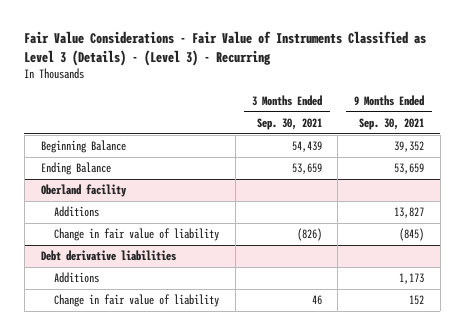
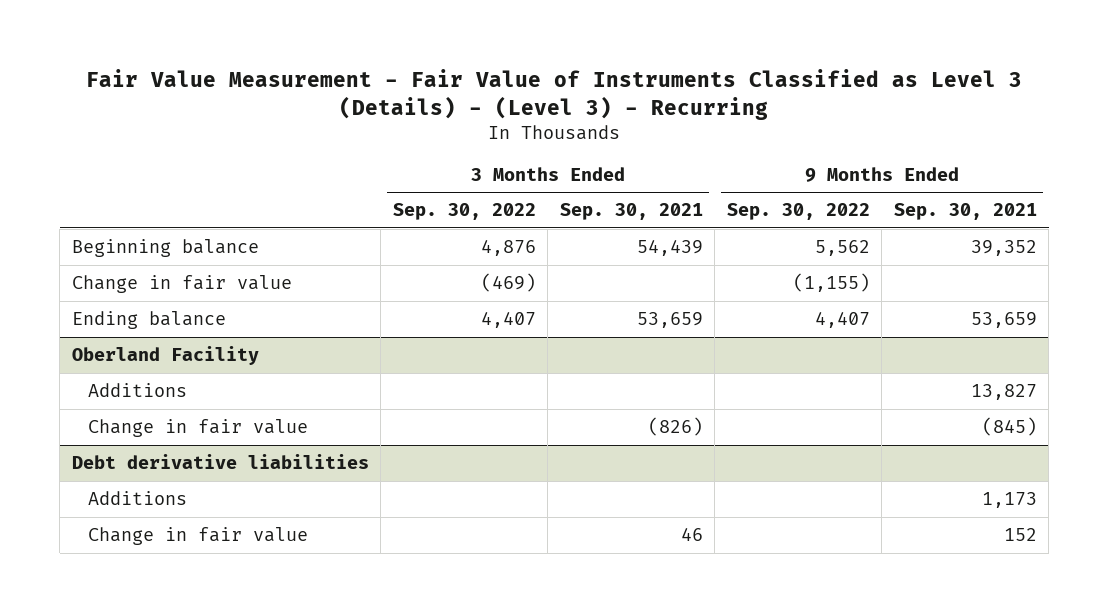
- Fair Value Considerations - Fair Value of Instruments Classified as Level 3 (Details) - (Level 3) - Recurring
+ Fair Value Measurement - Fair Value of Instruments Classified as Level 3 (Details) - (Level 3) - Recurring
- | 3 Months Ended Sep. 30, 2021 | 9 Months Ended Sep. 30, 2021
+ | 3 Months Ended Sep. 30, 2022 | 3 Months Ended Sep. 30, 2021 | 9 Months Ended Sep. 30, 2022 | 9 Months Ended Sep. 30, 2021
- Beginning Balance | 54,439 | 39,352
- Ending Balance | 53,659 | 53,659
- Oberland facility
+ Beginning balance | 4,876 | 54,439 | 5,562 | 39,352
+ Change in fair value | (469) | | (1,155) |
+ Ending balance | 4,407 | 53,659 | 4,407 | 53,659
+ Oberland Facility
- Change in fair value of liability | (826) | (845)
+ Change in fair value | | (826) | | (845)
@ Debt derivative liabilities
- Change in fair value of liability | 46 | 152
+ Change in fair value | | 46 | | 152

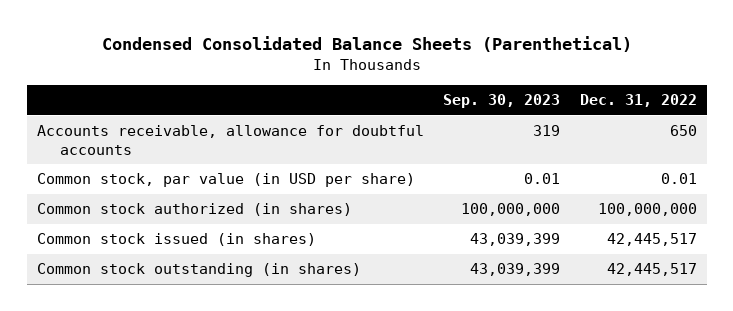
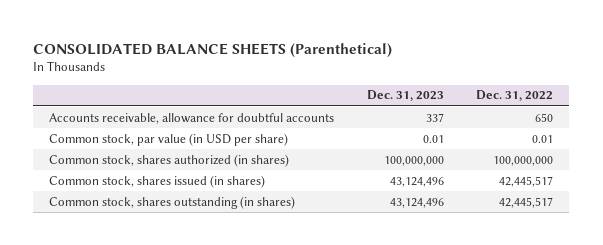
- Condensed Consolidated Balance Sheets (Parenthetical)
+ CONSOLIDATED BALANCE SHEETS (Parenthetical)
- | Sep. 30, 2023 | Dec. 31, 2022
+ | Dec. 31, 2023 | Dec. 31, 2022
- Common stock authorized (in shares) | 100,000,000 | 100,000,000
- Common stock issued (in shares) | 43,039,399 | 42,445,517
- Common stock outstanding (in shares) | 43,039,399 | 42,445,517
+ Common stock, shares authorized (in shares) | 100,000,000 | 100,000,000
+ Common stock, shares issued (in shares) | 43,124,496 | 42,445,517
+ Common stock, shares outstanding (in shares) | 43,124,496 | 42,445,517

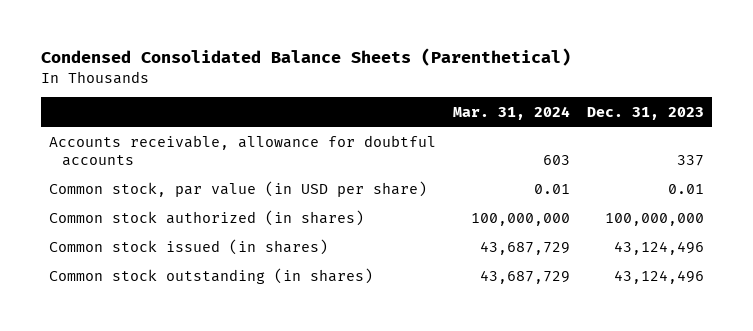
- CONSOLIDATED BALANCE SHEETS (Parenthetical)
+ Condensed Consolidated Balance Sheets (Parenthetical)
- | Dec. 31, 2023 | Dec. 31, 2022
+ | Mar. 31, 2024 | Dec. 31, 2023
- Common stock, shares authorized (in shares) | 100,000,000 | 100,000,000
- Common stock, shares issued (in shares) | 43,124,496 | 42,445,517
- Common stock, shares outstanding (in shares) | 43,124,496 | 42,445,517
+ Common stock authorized (in shares) | 100,000,000 | 100,000,000
+ Common stock issued (in shares) | 43,687,729 | 43,124,496
+ Common stock outstanding (in shares) | 43,687,729 | 43,124,496

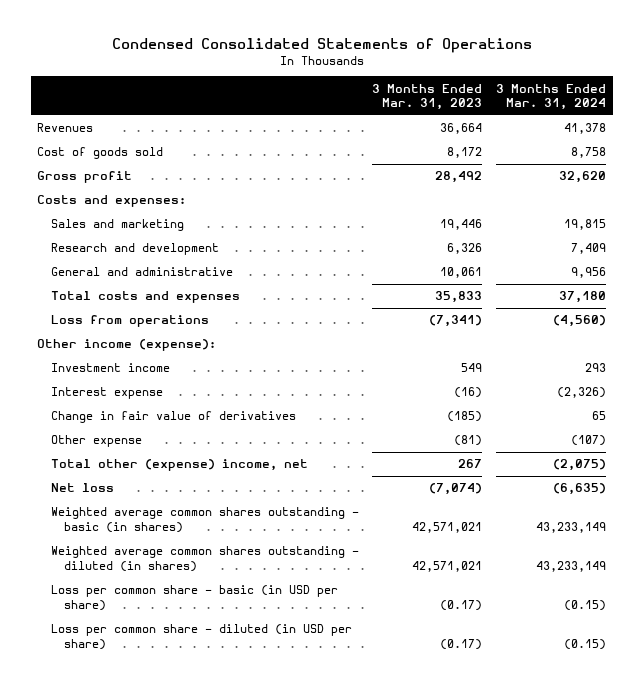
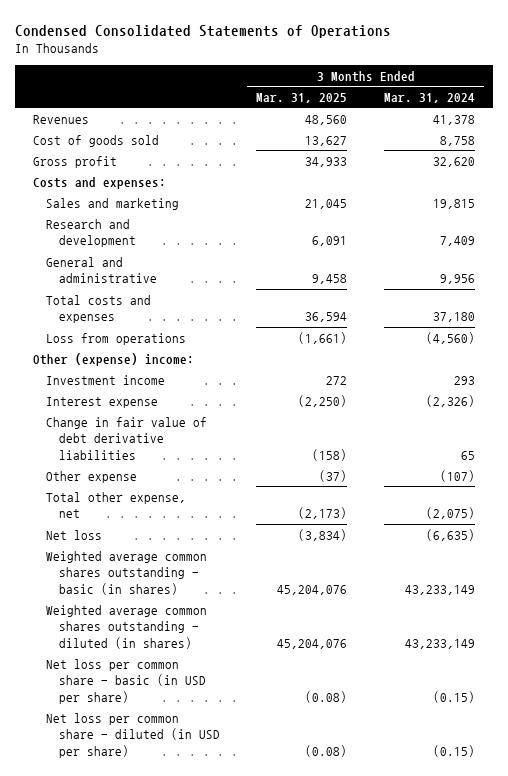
- | 3 Months Ended Mar. 31, 2023 | 3 Months Ended Mar. 31, 2024
+ | 3 Months Ended Mar. 31, 2025 | 3 Months Ended Mar. 31, 2024
- Other income (expense):
+ Other (expense) income:
- Change in fair value of derivatives | (185) | 65
+ Change in fair value of debt derivative liabilities | (158) | 65
- Total other (expense) income, net | 267 | (2,075)
+ Total other expense, net | (2,173) | (2,075)
- Loss per common share - basic (in USD per share) | (0.17) | (0.15)
- Loss per common share - diluted (in USD per share) | (0.17) | (0.15)
+ Net loss per common share - basic (in USD per share) | (0.08) | (0.15)
+ Net loss per common share - diluted (in USD per share) | (0.08) | (0.15)

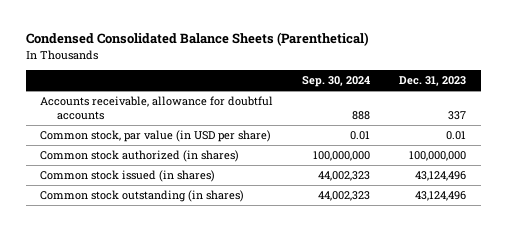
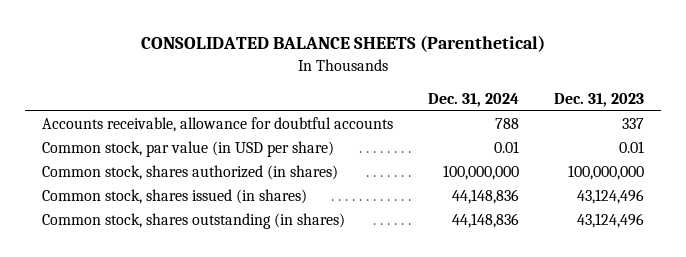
- Condensed Consolidated Balance Sheets (Parenthetical)
+ CONSOLIDATED BALANCE SHEETS (Parenthetical)
- | Sep. 30, 2024 | Dec. 31, 2023
+ | Dec. 31, 2024 | Dec. 31, 2023
- Common stock authorized (in shares) | 100,000,000 | 100,000,000
- Common stock issued (in shares) | 44,002,323 | 43,124,496
- Common stock outstanding (in shares) | 44,002,323 | 43,124,496
+ Common stock, shares authorized (in shares) | 100,000,000 | 100,000,000
+ Common stock, shares issued (in shares) | 44,148,836 | 43,124,496
+ Common stock, shares outstanding (in shares) | 44,148,836 | 43,124,496

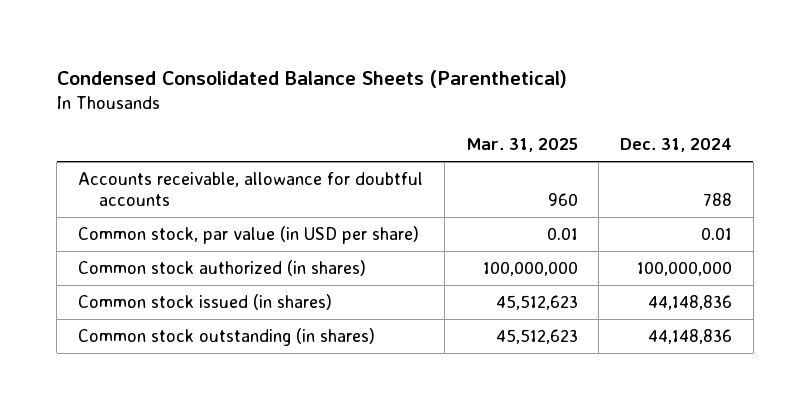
- CONSOLIDATED BALANCE SHEETS (Parenthetical)
+ Condensed Consolidated Balance Sheets (Parenthetical)
- | Dec. 31, 2024 | Dec. 31, 2023
+ | Mar. 31, 2025 | Dec. 31, 2024
- Common stock, shares authorized (in shares) | 100,000,000 | 100,000,000
- Common stock, shares issued (in shares) | 44,148,836 | 43,124,496
- Common stock, shares outstanding (in shares) | 44,148,836 | 43,124,496
+ Common stock authorized (in shares) | 100,000,000 | 100,000,000
+ Common stock issued (in shares) | 45,512,623 | 44,148,836
+ Common stock outstanding (in shares) | 45,512,623 | 44,148,836

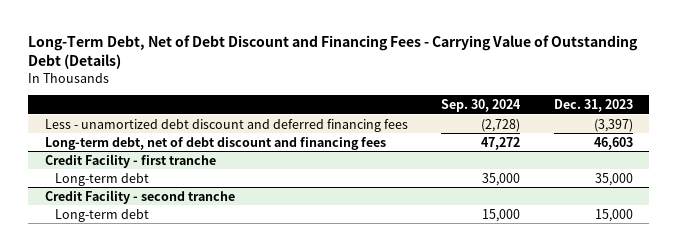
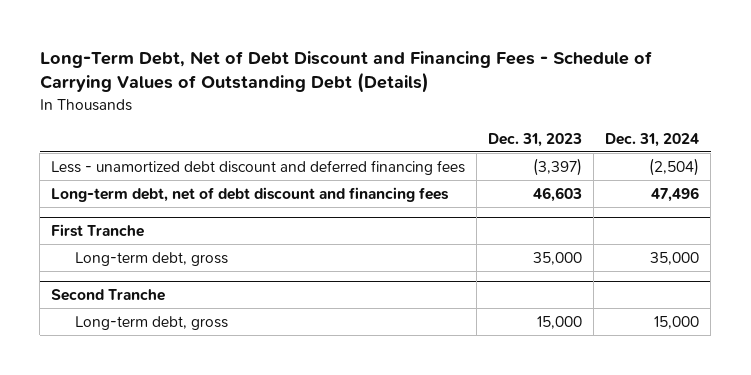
- Long-Term Debt, Net of Debt Discount and Financing Fees - Carrying Value of Outstanding Debt (Details)
+ Long-Term Debt, Net of Debt Discount and Financing Fees - Schedule of Carrying Values of Outstanding Debt (Details)
- | Sep. 30, 2024 | Dec. 31, 2023
+ | Dec. 31, 2023 | Dec. 31, 2024
- Credit Facility - first tranche
- Long-term debt | 35,000 | 35,000
- Credit Facility - second tranche
- Long-term debt | 15,000 | 15,000
+ First Tranche
+ Long-term debt, gross | 35,000 | 35,000
+ Second Tranche
+ Long-term debt, gross | 15,000 | 15,000

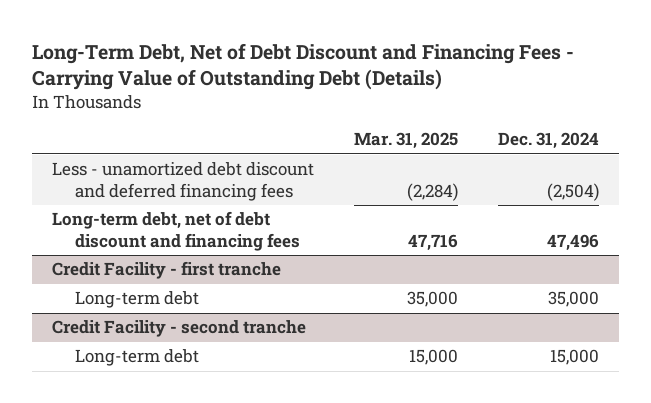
- Long-Term Debt, Net of Debt Discount and Financing Fees - Schedule of Carrying Values of Outstanding Debt (Details)
+ Long-Term Debt, Net of Debt Discount and Financing Fees - Carrying Value of Outstanding Debt (Details)
- | Dec. 31, 2023 | Dec. 31, 2024
+ | Mar. 31, 2025 | Dec. 31, 2024
- First Tranche
- Long-term debt, gross | 35,000 | 35,000
- Second Tranche
- Long-term debt, gross | 15,000 | 15,000
+ Credit Facility - first tranche
+ Long-term debt | 35,000 | 35,000
+ Credit Facility - second tranche
+ Long-term debt | 15,000 | 15,000

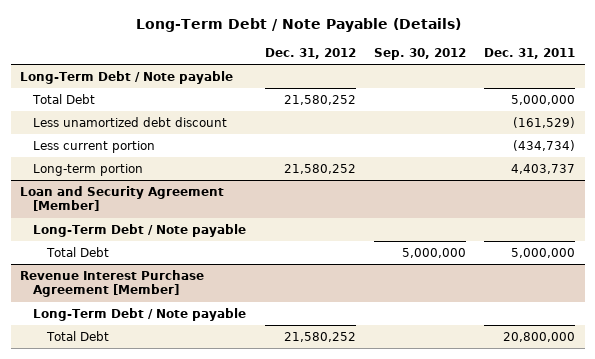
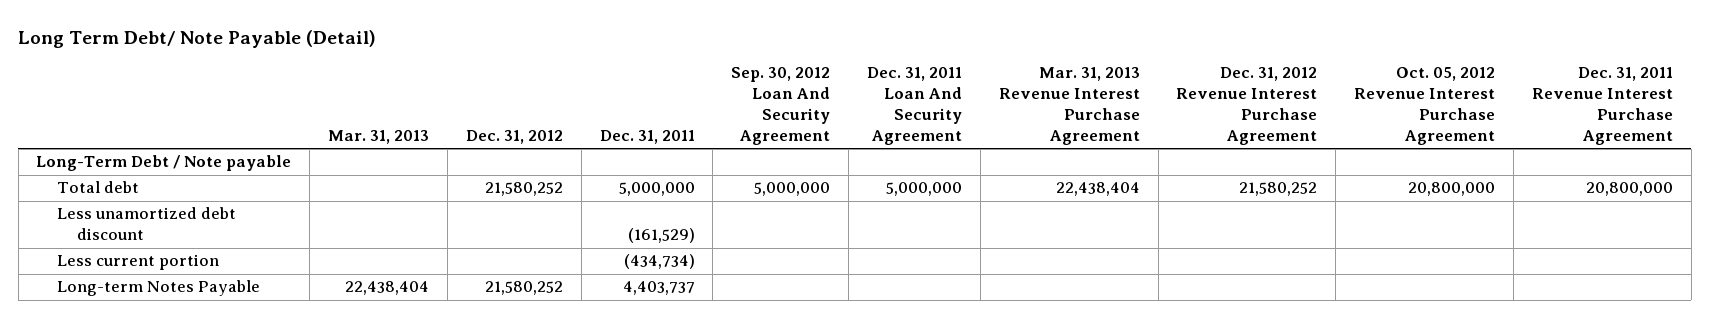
- Long-Term Debt / Note Payable (Details)
+ Long Term Debt/ Note Payable (Detail)
- | Dec. 31, 2012 | Sep. 30, 2012 | Dec. 31, 2011
+ | Mar. 31, 2013 | Dec. 31, 2012 | Dec. 31, 2011 | Sep. 30, 2012 Loan And Security Agreement | Dec. 31, 2011 Loan And Security Agreement | Mar. 31, 2013 Revenue Interest Purchase Agreement | Dec. 31, 2012 Revenue Interest Purchase Agreement | Oct. 05, 2012 Revenue Interest Purchase Agreement | Dec. 31, 2011 Revenue Interest Purchase Agreement
- Total Debt | 21,580,252 | | 5,000,000
+ Total debt | | 21,580,252 | 5,000,000 | 5,000,000 | 5,000,000 | 22,438,404 | 21,580,252 | 20,800,000 | 20,800,000
- Long-term portion | 21,580,252 | | 4,403,737
- Loan and Security Agreement [Member]
- Long-Term Debt / Note payable
- Total Debt | | 5,000,000 | 5,000,000
- Revenue Interest Purchase Agreement [Member]
- Long-Term Debt / Note payable
- Total Debt | 21,580,252 | | 20,800,000
+ Long-term Notes Payable | 22,438,404 | 21,580,252 | 4,403,737 | | | | | |

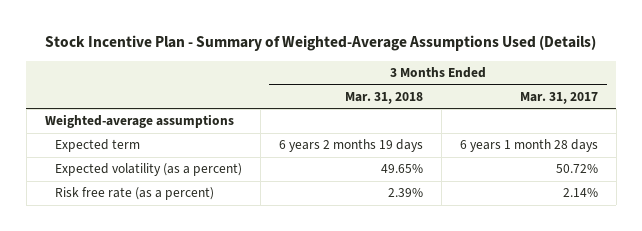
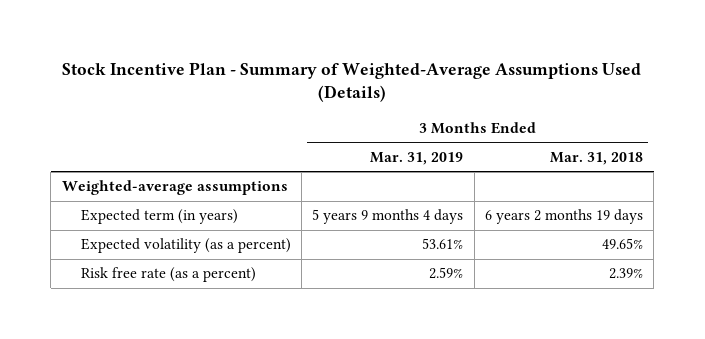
- | 3 Months Ended Mar. 31, 2018 | 3 Months Ended Mar. 31, 2017
+ | 3 Months Ended Mar. 31, 2019 | 3 Months Ended Mar. 31, 2018
- Expected term | 6 years 2 months 19 days | 6 years 1 month 28 days
+ Expected term (in years) | 5 years 9 months 4 days | 6 years 2 months 19 days

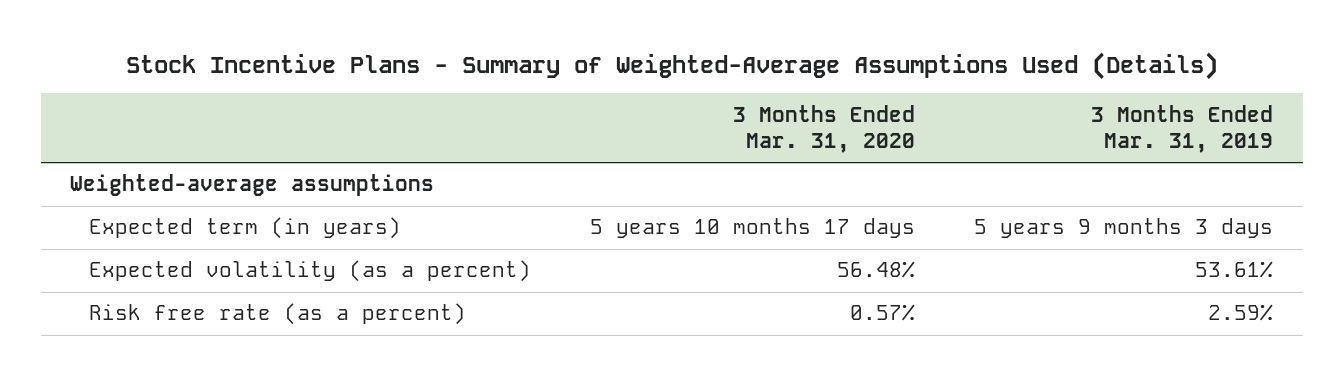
- Stock Incentive Plan - Summary of Weighted-Average Assumptions Used (Details)
+ Stock Incentive Plans - Summary of Weighted-Average Assumptions Used (Details)
- | 3 Months Ended Mar. 31, 2019 | 3 Months Ended Mar. 31, 2018
+ | 3 Months Ended Mar. 31, 2020 | 3 Months Ended Mar. 31, 2019
- Expected term (in years) | 5 years 9 months 4 days | 6 years 2 months 19 days
+ Expected term (in years) | 5 years 10 months 17 days | 5 years 9 months 3 days

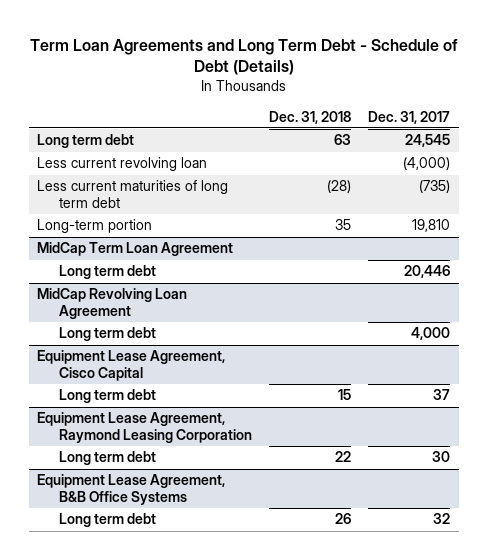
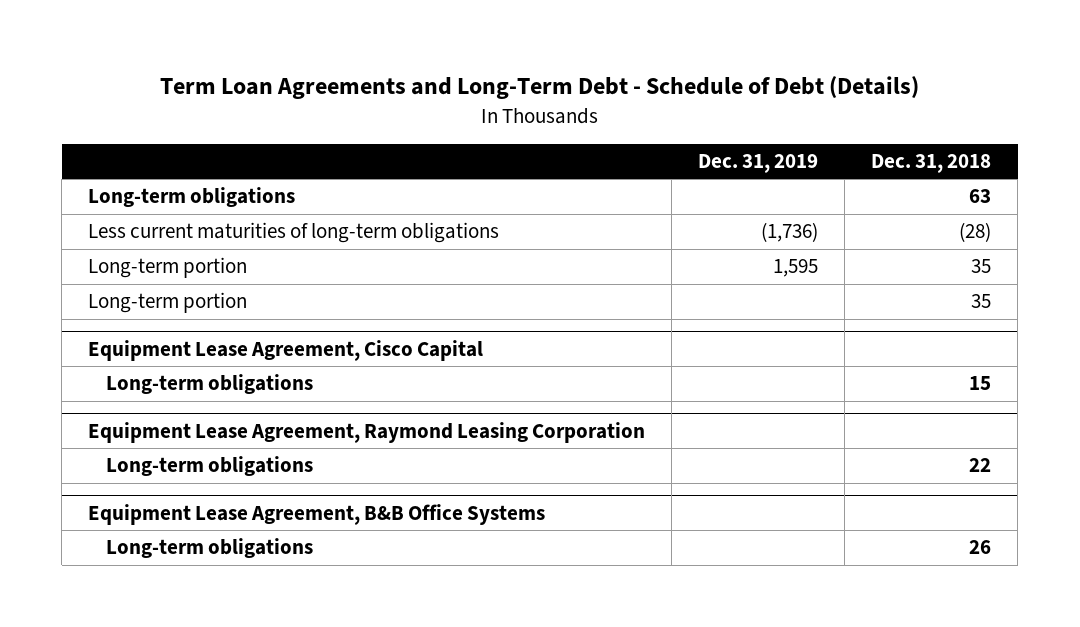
- Term Loan Agreements and Long Term Debt - Schedule of Debt (Details)
+ Term Loan Agreements and Long-Term Debt - Schedule of Debt (Details)
- | Dec. 31, 2018 | Dec. 31, 2017
+ | Dec. 31, 2019 | Dec. 31, 2018
- Long term debt | 63 | 24,545
- Less current revolving loan | | (4,000)
- Less current maturities of long term debt | (28) | (735)
+ Long-term obligations | | 63
+ Less current maturities of long-term obligations | (1,736) | (28)
- MidCap Term Loan Agreement
- Long term debt | | 20,446
- MidCap Revolving Loan Agreement
- Long term debt | | 4,000
+ Long-term portion | | 35
@ Equipment Lease Agreement, Cisco Capital
- Long term debt | 15 | 37
+ Long-term obligations | | 15
@ Equipment Lease Agreement, Raymond Leasing Corporation
- Long term debt | 22 | 30
+ Long-term obligations | | 22
@ Equipment Lease Agreement, B&B Office Systems
- Long term debt | 26 | 32
+ Long-term obligations | | 26

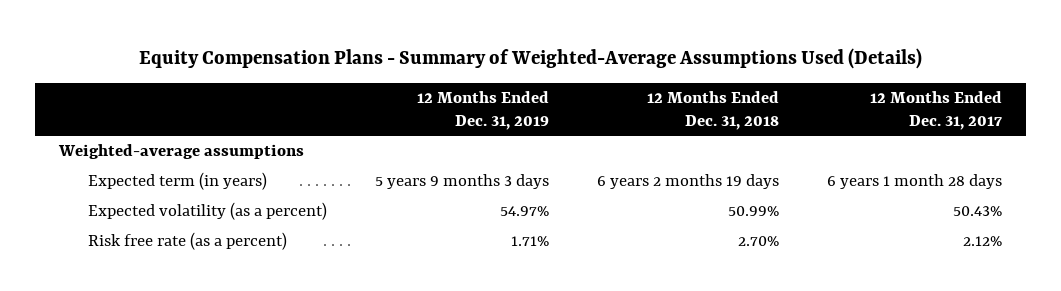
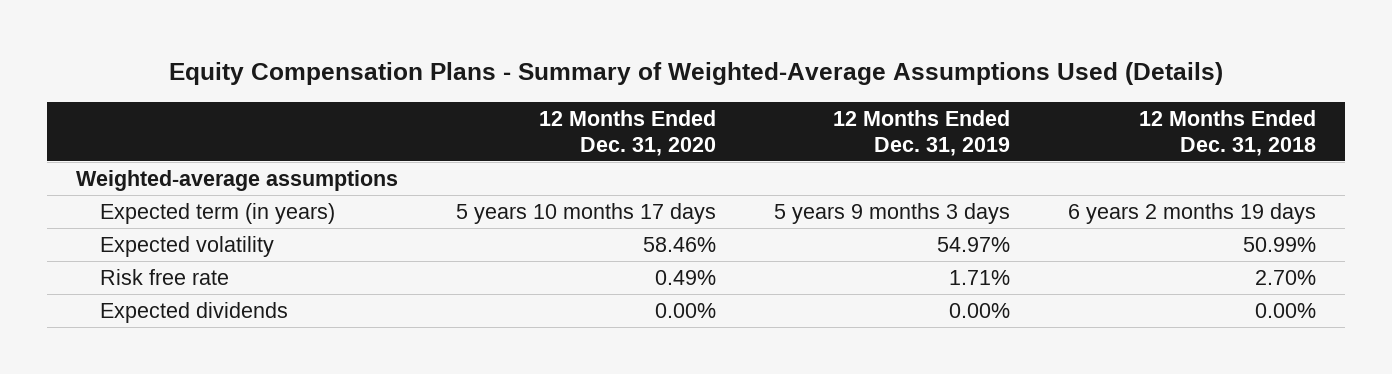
- | 12 Months Ended Dec. 31, 2019 | 12 Months Ended Dec. 31, 2018 | 12 Months Ended Dec. 31, 2017
+ | 12 Months Ended Dec. 31, 2020 | 12 Months Ended Dec. 31, 2019 | 12 Months Ended Dec. 31, 2018
- Expected volatility (as a percent) | 54.97% | 50.99% | 50.43%
- Risk free rate (as a percent) | 1.71% | 2.70% | 2.12%
+ Expected volatility | 58.46% | 54.97% | 50.99%
+ Risk free rate | 0.49% | 1.71% | 2.70%
+ Expected dividends | 0.00% | 0.00% | 0.00%

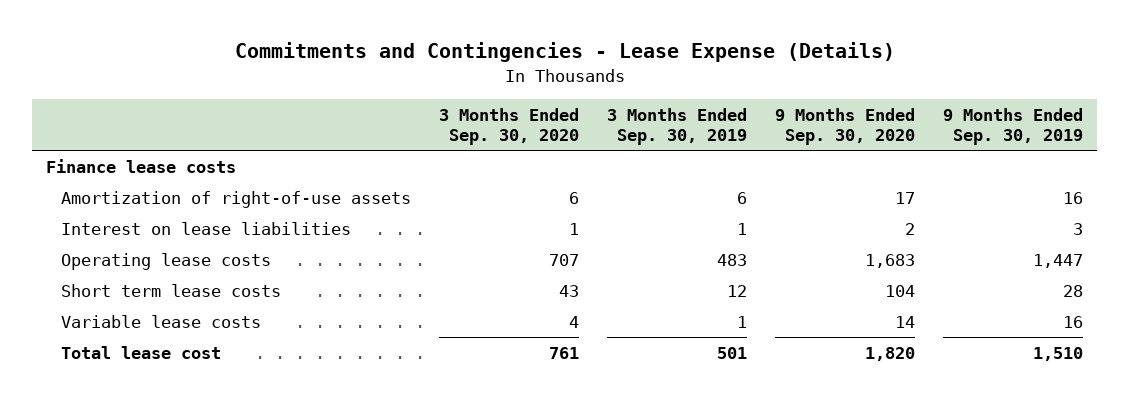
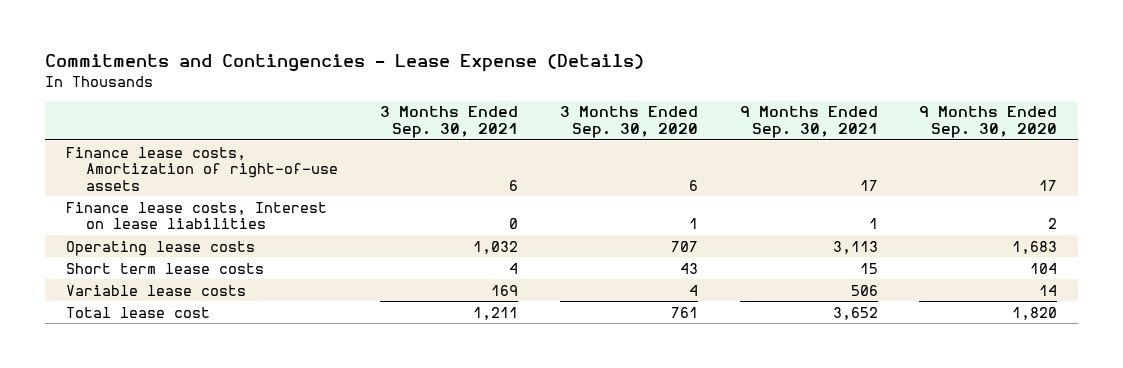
- | 3 Months Ended Sep. 30, 2020 | 3 Months Ended Sep. 30, 2019 | 9 Months Ended Sep. 30, 2020 | 9 Months Ended Sep. 30, 2019
+ | 3 Months Ended Sep. 30, 2021 | 3 Months Ended Sep. 30, 2020 | 9 Months Ended Sep. 30, 2021 | 9 Months Ended Sep. 30, 2020
- Finance lease costs
- Amortization of right-of-use assets | 6 | 6 | 17 | 16
- Interest on lease liabilities | 1 | 1 | 2 | 3
+ Finance lease costs, Amortization of right-of-use assets | 6 | 6 | 17 | 17
+ Finance lease costs, Interest on lease liabilities | 0 | 1 | 1 | 2

